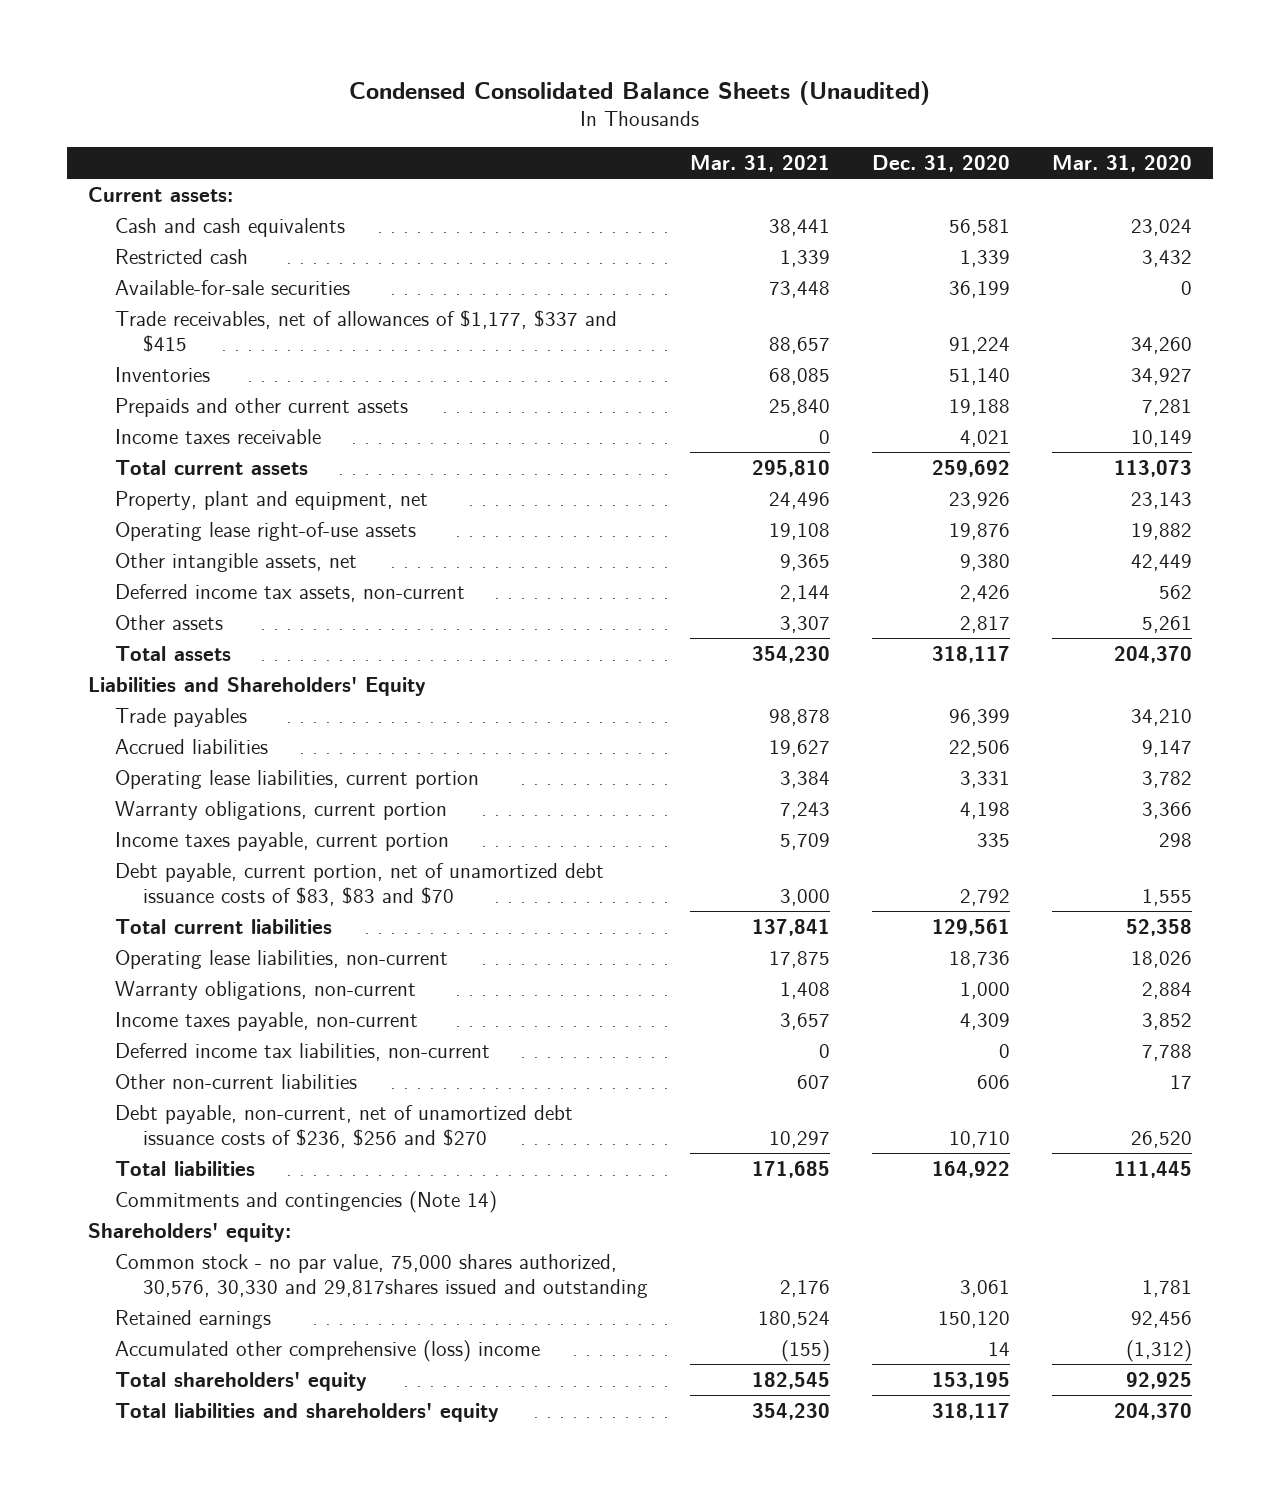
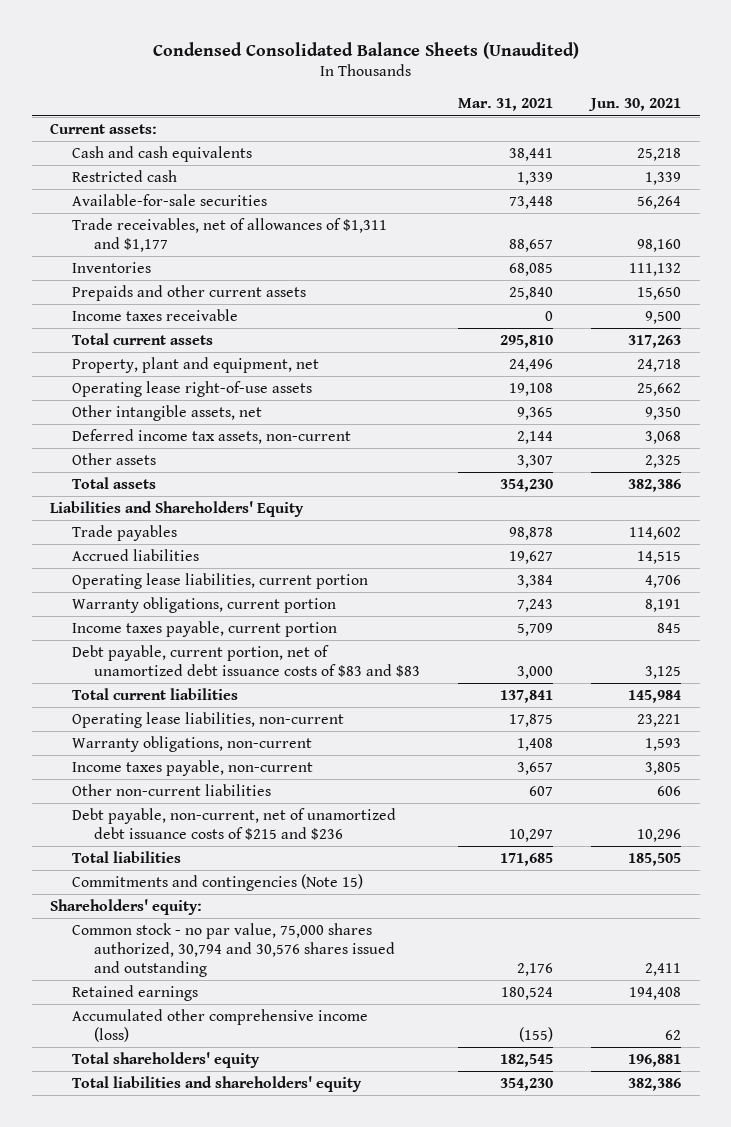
- | Mar. 31, 2021 | Dec. 31, 2020 | Mar. 31, 2020
+ | Mar. 31, 2021 | Jun. 30, 2021
- Trade receivables, net of allowances of $1,177, $337 and $415 | 88,657 | 91,224 | 34,260
+ Trade receivables, net of allowances of $1,311 and $1,177 | 88,657 | 98,160
- Debt payable, current portion, net of unamortized debt issuance costs of $83, $83 and $70 | 3,000 | 2,792 | 1,555
+ Debt payable, current portion, net of unamortized debt issuance costs of $83 and $83 | 3,000 | 3,125
- Deferred income tax liabilities, non-current | 0 | 0 | 7,788
- Debt payable, non-current, net of unamortized debt issuance costs of $236, $256 and $270 | 10,297 | 10,710 | 26,520
+ Debt payable, non-current, net of unamortized debt issuance costs of $215 and $236 | 10,297 | 10,296
- Commitments and contingencies (Note 14)
+ Commitments and contingencies (Note 15)
- Common stock - no par value, 75,000 shares authorized, 30,576, 30,330 and 29,817shares issued and outstanding | 2,176 | 3,061 | 1,781
+ Common stock - no par value, 75,000 shares authorized, 30,794 and 30,576 shares issued and outstanding | 2,176 | 2,411
- Accumulated other comprehensive (loss) income | (155) | 14 | (1,312)
+ Accumulated other comprehensive income (loss) | (155) | 62

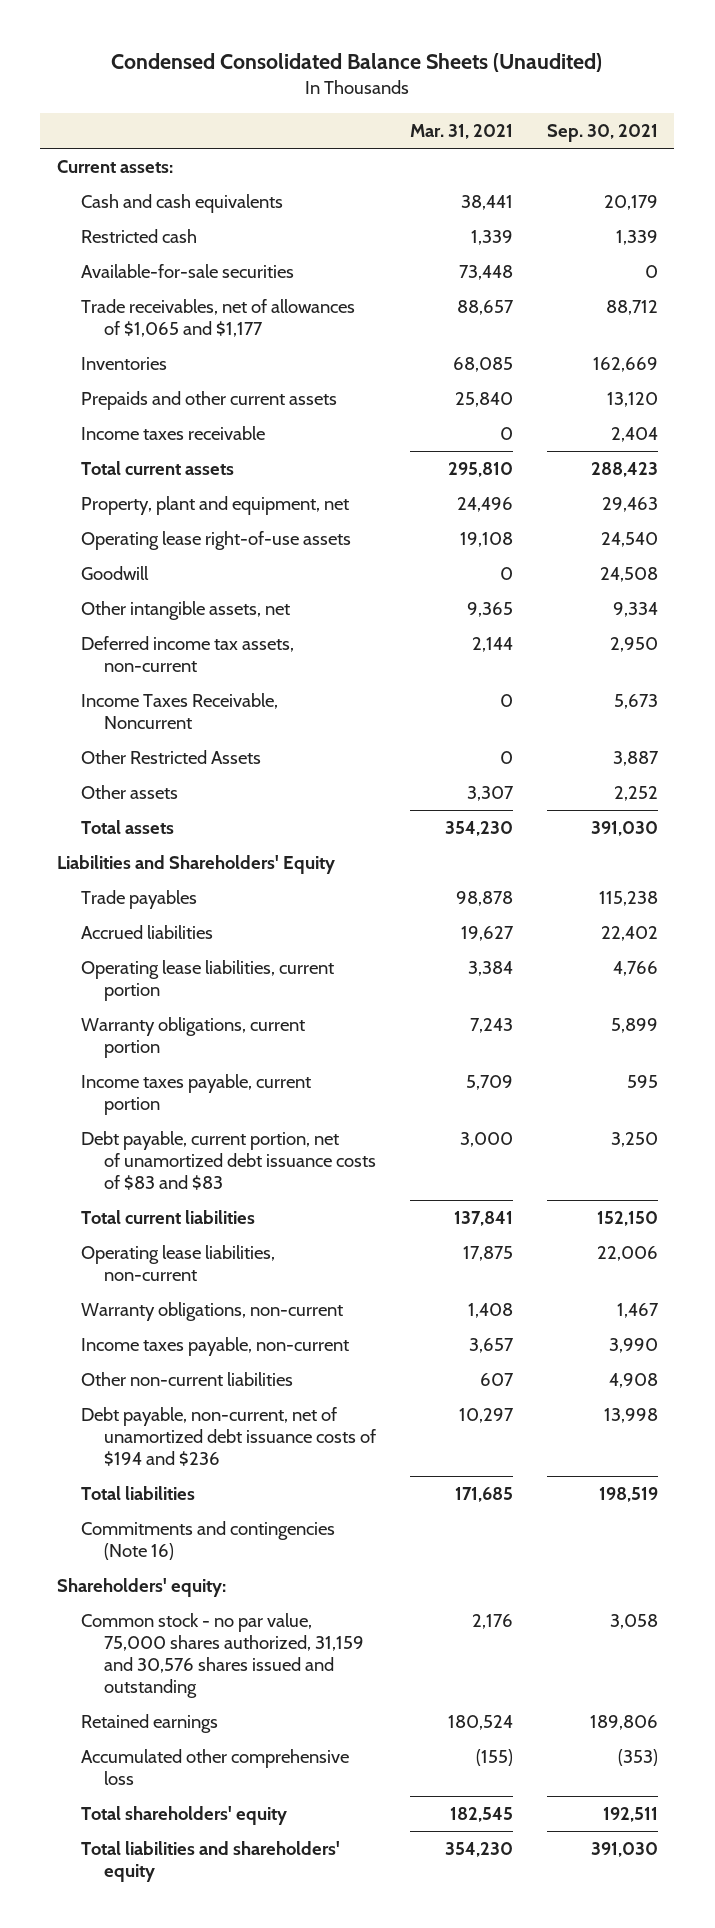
- | Mar. 31, 2021 | Jun. 30, 2021
+ | Mar. 31, 2021 | Sep. 30, 2021
- Trade receivables, net of allowances of $1,311 and $1,177 | 88,657 | 98,160
+ Trade receivables, net of allowances of $1,065 and $1,177 | 88,657 | 88,712
+ Goodwill | 0 | 24,508
+ Income Taxes Receivable, Noncurrent | 0 | 5,673
+ Other Restricted Assets | 0 | 3,887
- Debt payable, non-current, net of unamortized debt issuance costs of $215 and $236 | 10,297 | 10,296
+ Debt payable, non-current, net of unamortized debt issuance costs of $194 and $236 | 10,297 | 13,998
- Commitments and contingencies (Note 15)
+ Commitments and contingencies (Note 16)
- Common stock - no par value, 75,000 shares authorized, 30,794 and 30,576 shares issued and outstanding | 2,176 | 2,411
+ Common stock - no par value, 75,000 shares authorized, 31,159 and 30,576 shares issued and outstanding | 2,176 | 3,058
- Accumulated other comprehensive income (loss) | (155) | 62
+ Accumulated other comprehensive loss | (155) | (353)

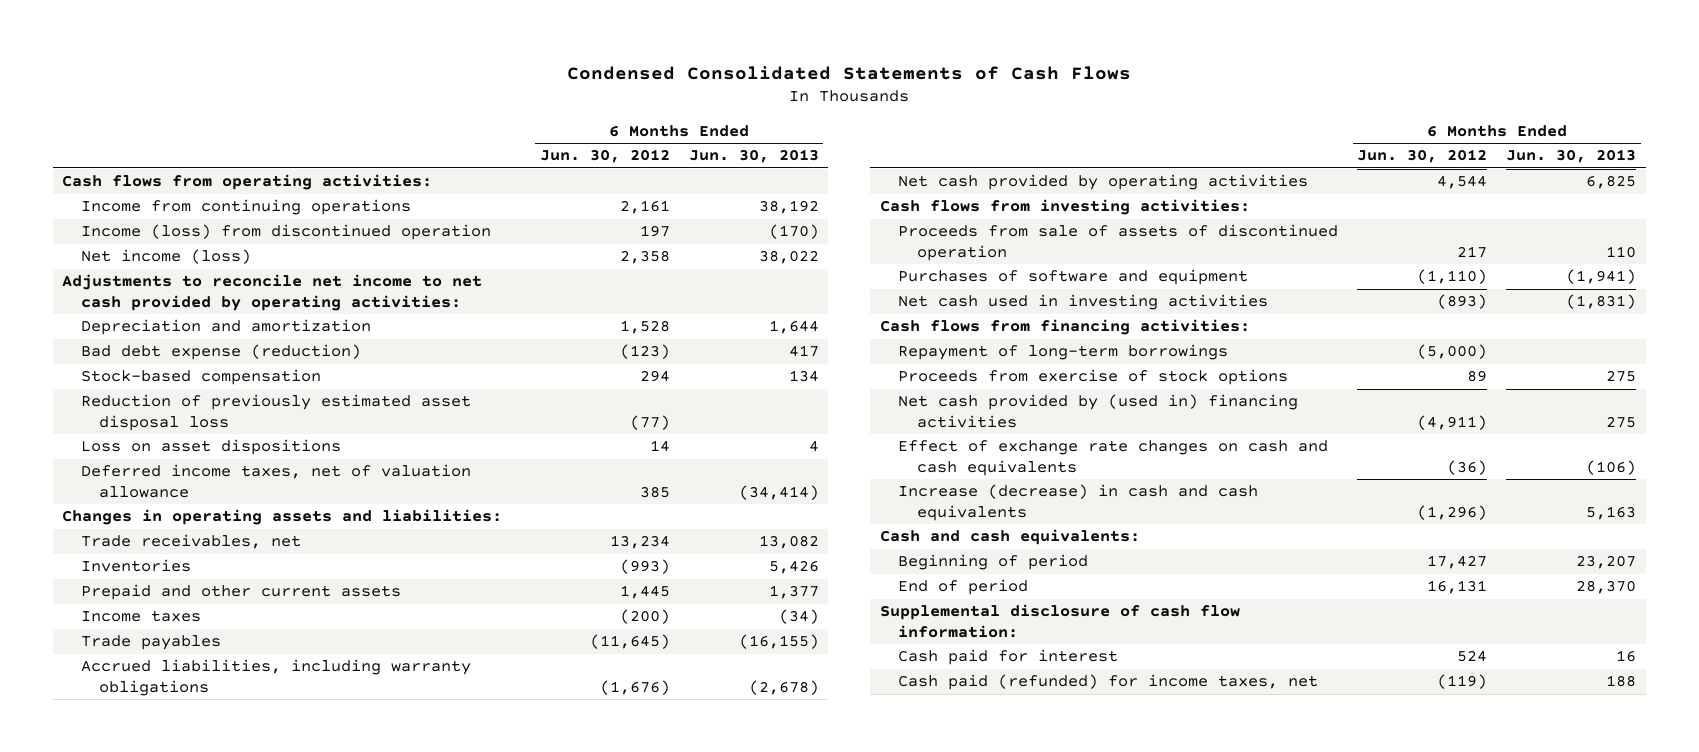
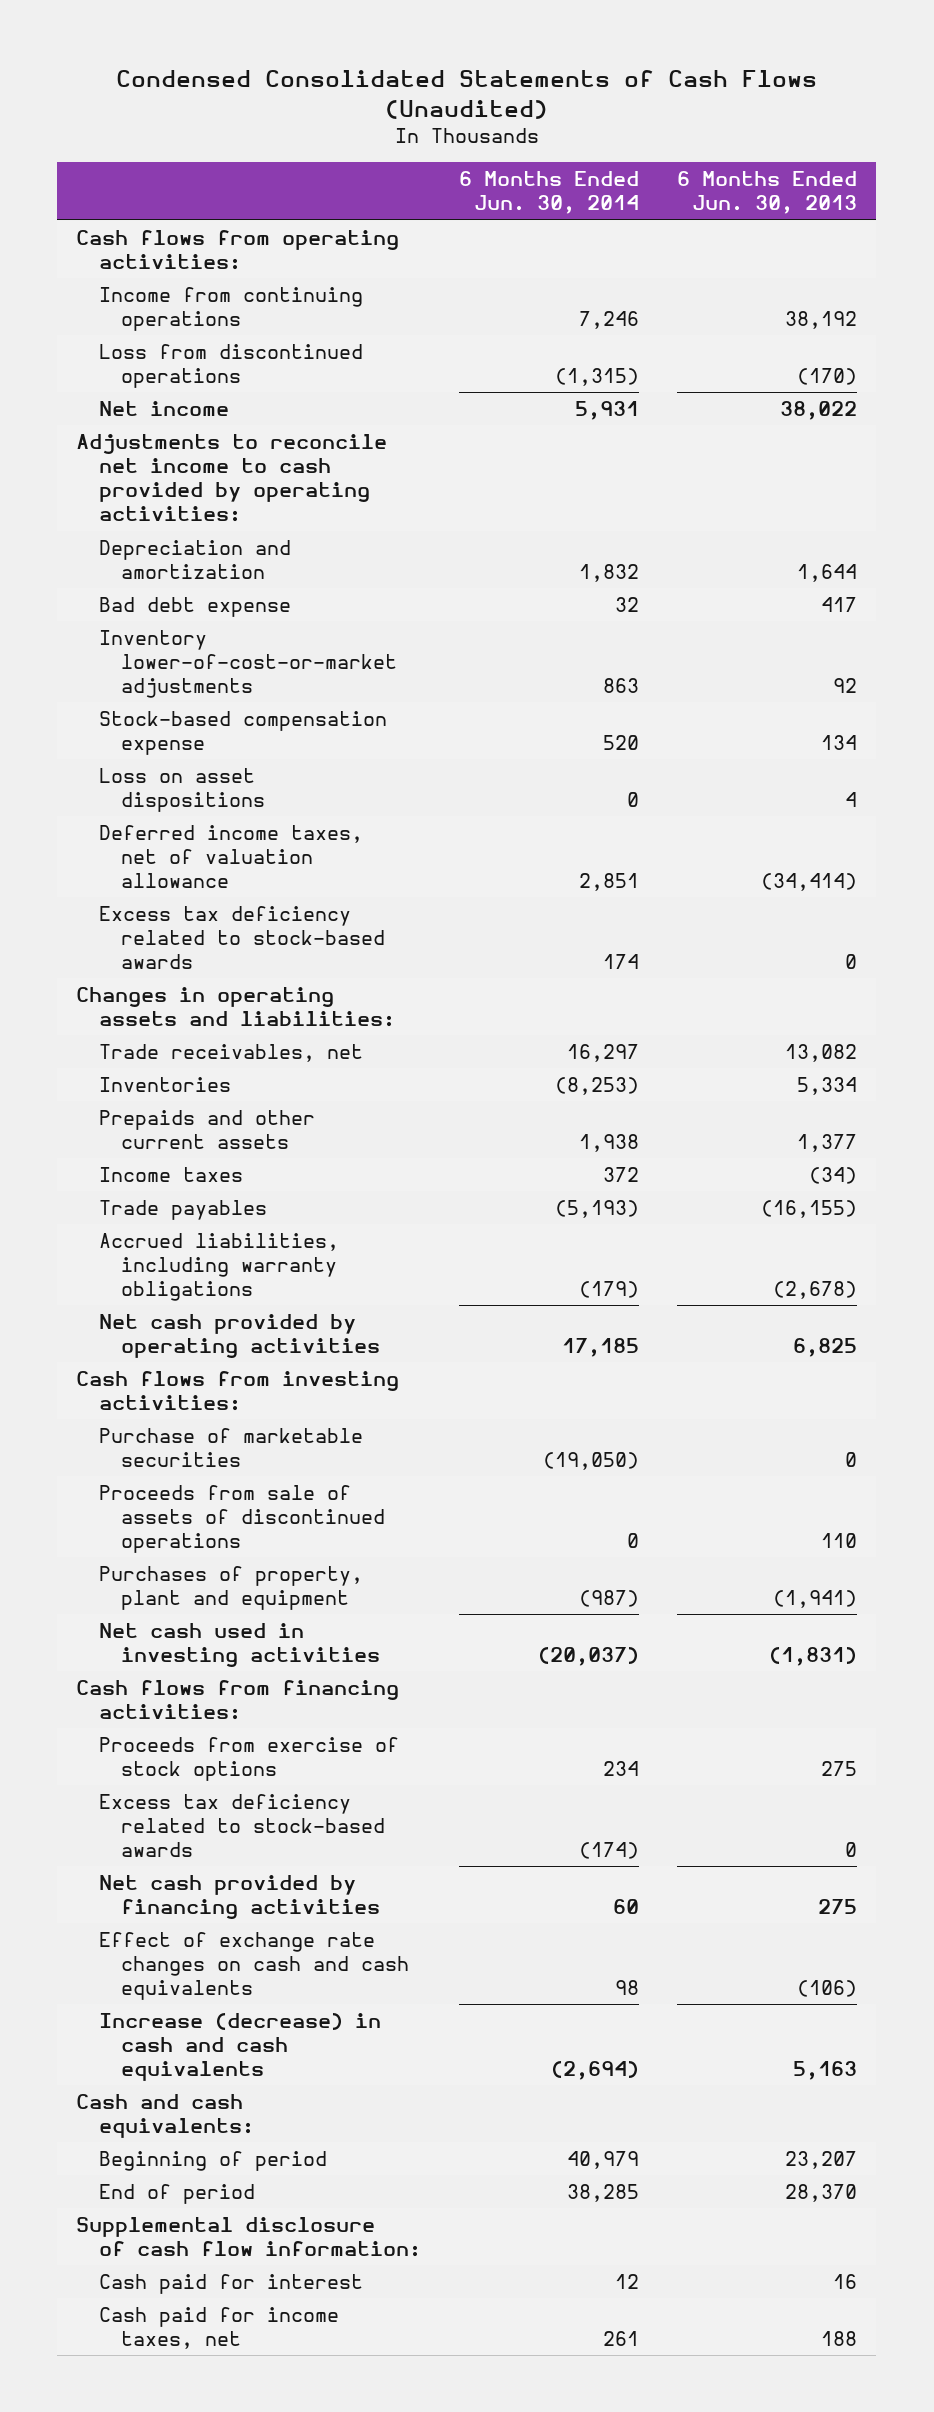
- Condensed Consolidated Statements of Cash Flows
+ Condensed Consolidated Statements of Cash Flows (Unaudited)
- | 6 Months Ended Jun. 30, 2012 | 6 Months Ended Jun. 30, 2013
+ | 6 Months Ended Jun. 30, 2014 | 6 Months Ended Jun. 30, 2013
- Income (loss) from discontinued operation | 197 | (170)
- Net income (loss) | 2,358 | 38,022
- Adjustments to reconcile net income to net cash provided by operating activities:
+ Loss from discontinued operations | (1,315) | (170)
+ Net income | 5,931 | 38,022
+ Adjustments to reconcile net income to cash provided by operating activities:
- Bad debt expense (reduction) | (123) | 417
- Stock-based compensation | 294 | 134
- Reduction of previously estimated asset disposal loss | (77) |
+ Bad debt expense | 32 | 417
+ Inventory lower-of-cost-or-market adjustments | 863 | 92
+ Stock-based compensation expense | 520 | 134
+ Excess tax deficiency related to stock-based awards | 174 | 0
- Inventories | (993) | 5,426
- Prepaid and other current assets | 1,445 | 1,377
+ Inventories | (8,253) | 5,334
+ Prepaids and other current assets | 1,938 | 1,377
- Proceeds from sale of assets of discontinued operation | 217 | 110
- Purchases of software and equipment | (1,110) | (1,941)
+ Purchase of marketable securities | (19,050) | 0
+ Proceeds from sale of assets of discontinued operations | 0 | 110
+ Purchases of property, plant and equipment | (987) | (1,941)
- Repayment of long-term borrowings | (5,000) |
- Net cash provided by (used in) financing activities | (4,911) | 275
+ Excess tax deficiency related to stock-based awards | (174) | 0
+ Net cash provided by financing activities | 60 | 275
- Cash paid (refunded) for income taxes, net | (119) | 188
+ Cash paid for income taxes, net | 261 | 188

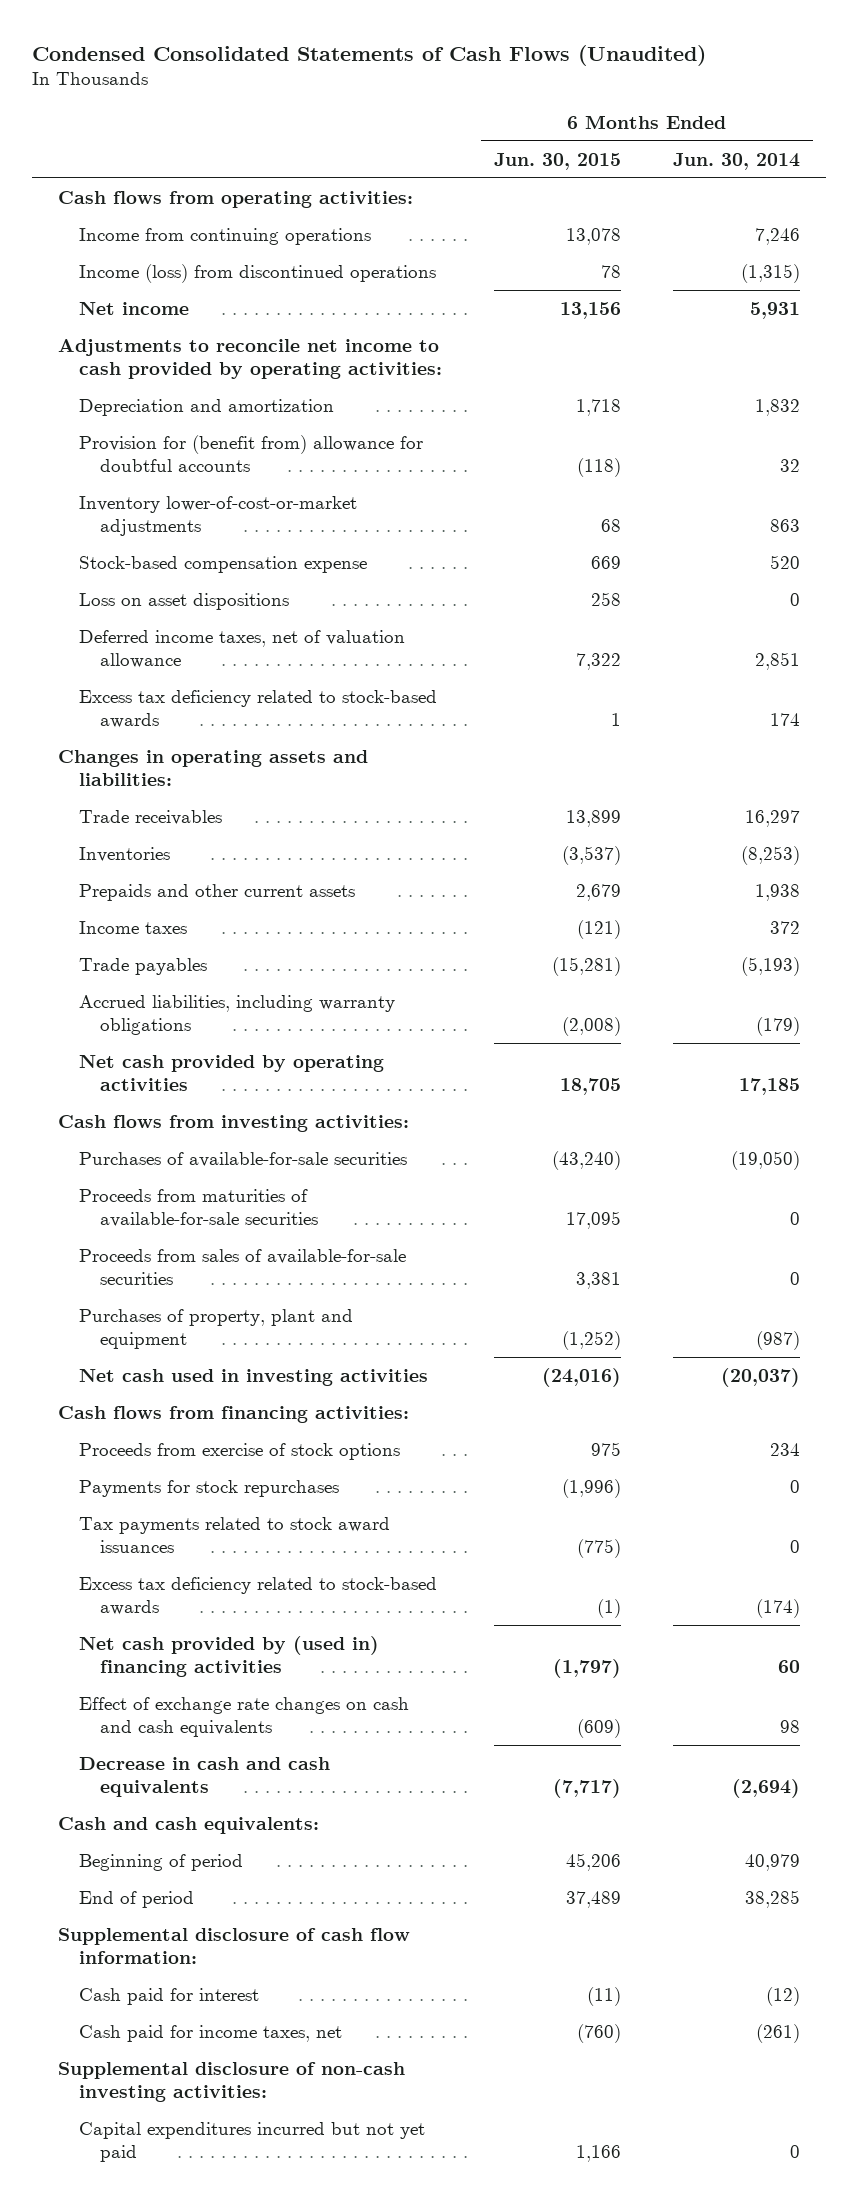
- | 6 Months Ended Jun. 30, 2014 | 6 Months Ended Jun. 30, 2013
+ | 6 Months Ended Jun. 30, 2015 | 6 Months Ended Jun. 30, 2014
- Loss from discontinued operations | (1,315) | (170)
+ Income (loss) from discontinued operations | 78 | (1,315)
- Bad debt expense | 32 | 417
+ Provision for (benefit from) allowance for doubtful accounts | (118) | 32
- Trade receivables, net | 16,297 | 13,082
+ Trade receivables | 13,899 | 16,297
- Purchase of marketable securities | (19,050) | 0
- Proceeds from sale of assets of discontinued operations | 0 | 110
+ Purchases of available-for-sale securities | (43,240) | (19,050)
+ Proceeds from maturities of available-for-sale securities | 17,095 | 0
+ Proceeds from sales of available-for-sale securities | 3,381 | 0
+ Payments for stock repurchases | (1,996) | 0
+ Tax payments related to stock award issuances | (775) | 0
- Net cash provided by financing activities | 60 | 275
+ Net cash provided by (used in) financing activities | (1,797) | 60
- Increase (decrease) in cash and cash equivalents | (2,694) | 5,163
+ Decrease in cash and cash equivalents | (7,717) | (2,694)
- Cash paid for interest | 12 | 16
- Cash paid for income taxes, net | 261 | 188
+ Cash paid for interest | (11) | (12)
+ Cash paid for income taxes, net | (760) | (261)
+ Supplemental disclosure of non-cash investing activities:
+ Capital expenditures incurred but not yet paid | 1,166 | 0

